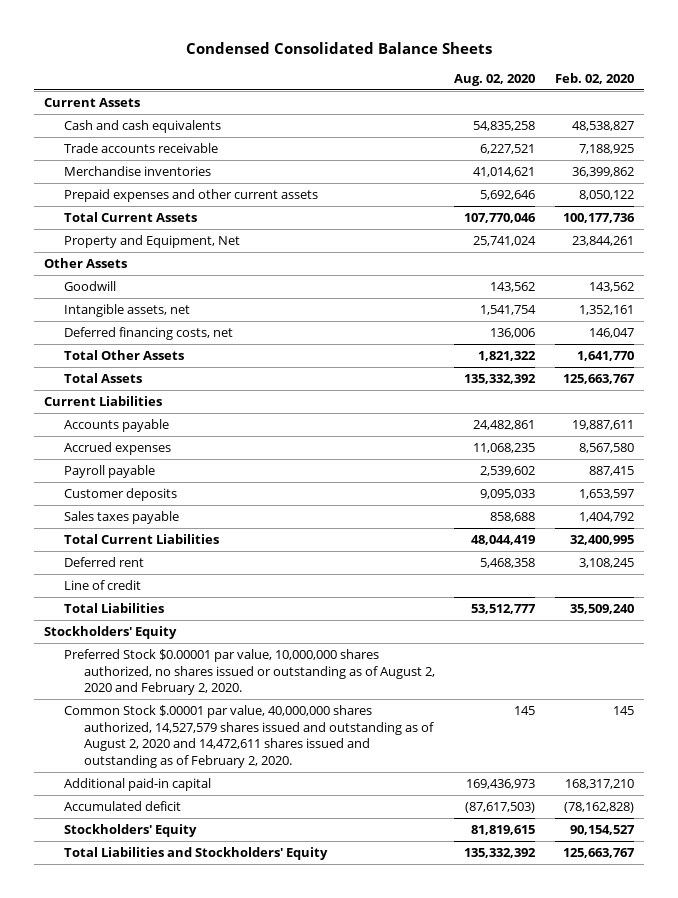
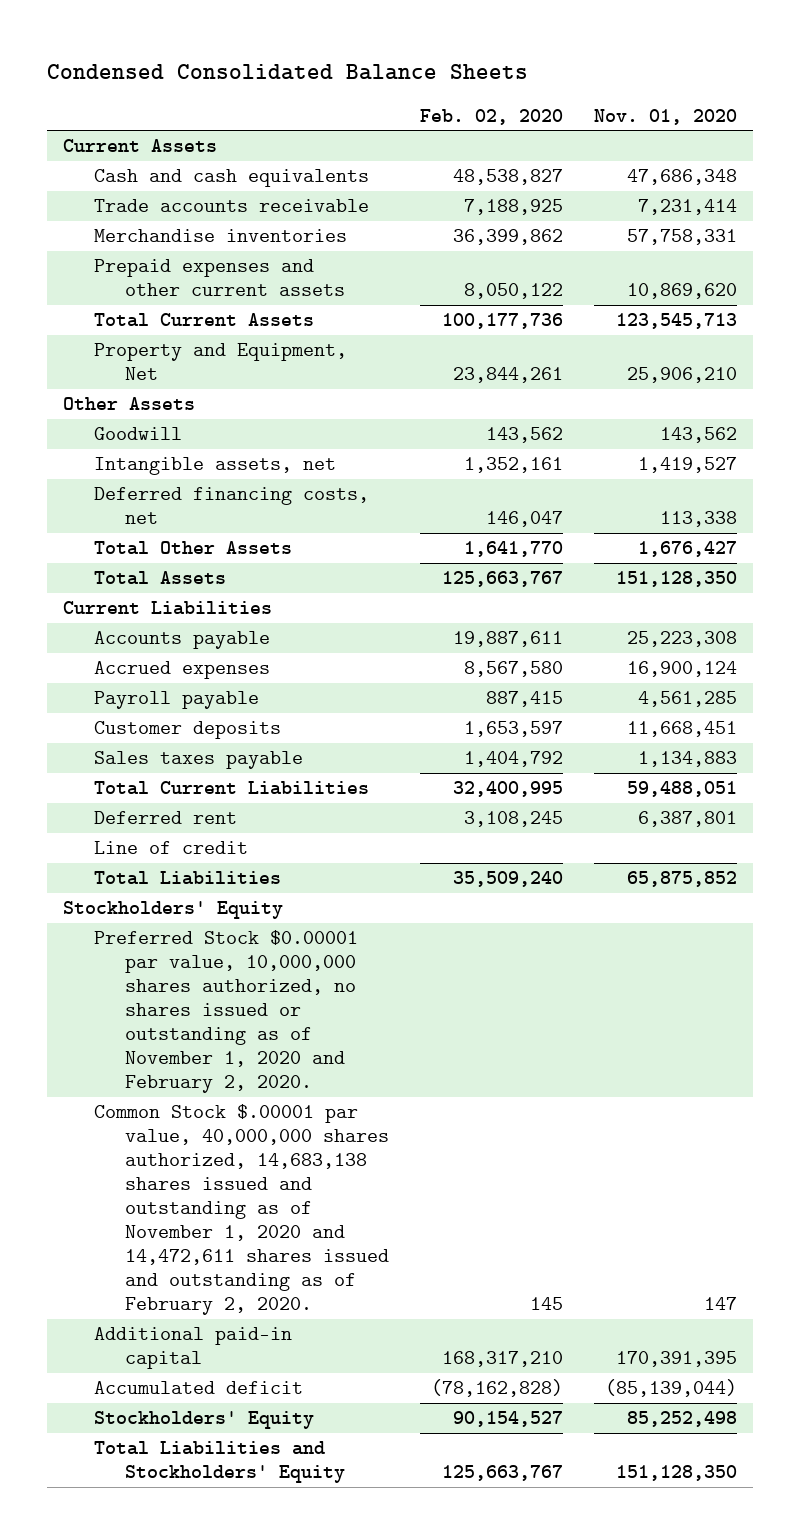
- | Aug. 02, 2020 | Feb. 02, 2020
+ | Feb. 02, 2020 | Nov. 01, 2020
- Preferred Stock $0.00001 par value, 10,000,000 shares authorized, no shares issued or outstanding as of August 2, 2020 and February 2, 2020.
- Common Stock $.00001 par value, 40,000,000 shares authorized, 14,527,579 shares issued and outstanding as of August 2, 2020 and 14,472,611 shares issued and outstanding as of February 2, 2020. | 145 | 145
+ Preferred Stock $0.00001 par value, 10,000,000 shares authorized, no shares issued or outstanding as of November 1, 2020 and February 2, 2020.
+ Common Stock $.00001 par value, 40,000,000 shares authorized, 14,683,138 shares issued and outstanding as of November 1, 2020 and 14,472,611 shares issued and outstanding as of February 2, 2020. | 145 | 147

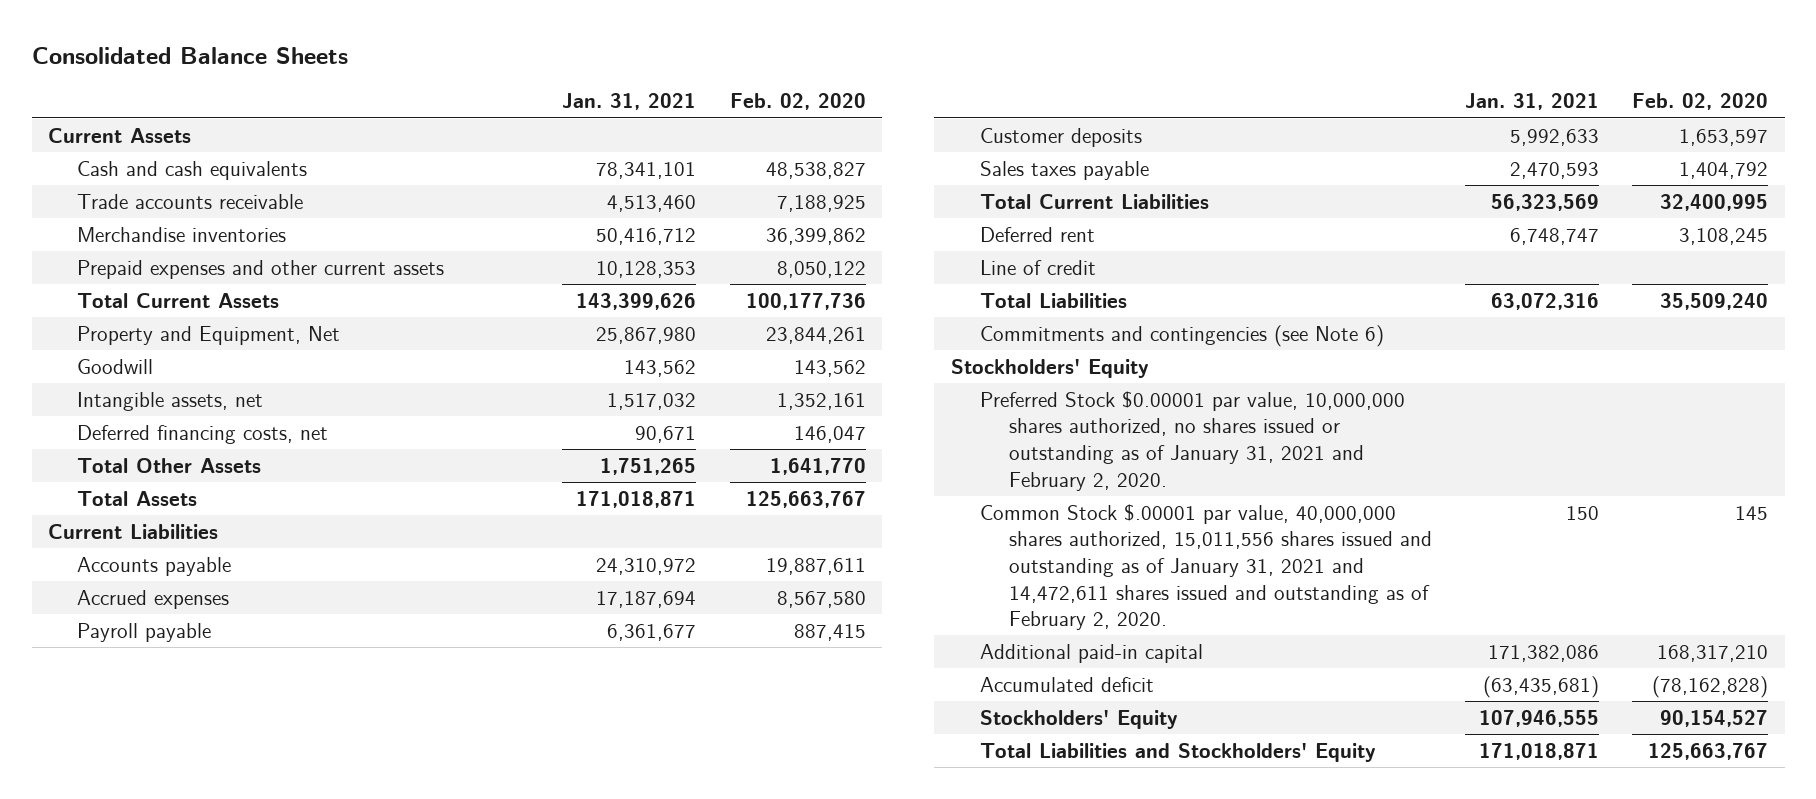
- Condensed Consolidated Balance Sheets
+ Consolidated Balance Sheets
- | Feb. 02, 2020 | Nov. 01, 2020
+ | Jan. 31, 2021 | Feb. 02, 2020
- Other Assets
+ Commitments and contingencies (see Note 6)
- Preferred Stock $0.00001 par value, 10,000,000 shares authorized, no shares issued or outstanding as of November 1, 2020 and February 2, 2020.
- Common Stock $.00001 par value, 40,000,000 shares authorized, 14,683,138 shares issued and outstanding as of November 1, 2020 and 14,472,611 shares issued and outstanding as of February 2, 2020. | 145 | 147
+ Preferred Stock $0.00001 par value, 10,000,000 shares authorized, no shares issued or outstanding as of January 31, 2021 and February 2, 2020.
+ Common Stock $.00001 par value, 40,000,000 shares authorized, 15,011,556 shares issued and outstanding as of January 31, 2021 and 14,472,611 shares issued and outstanding as of February 2, 2020. | 150 | 145

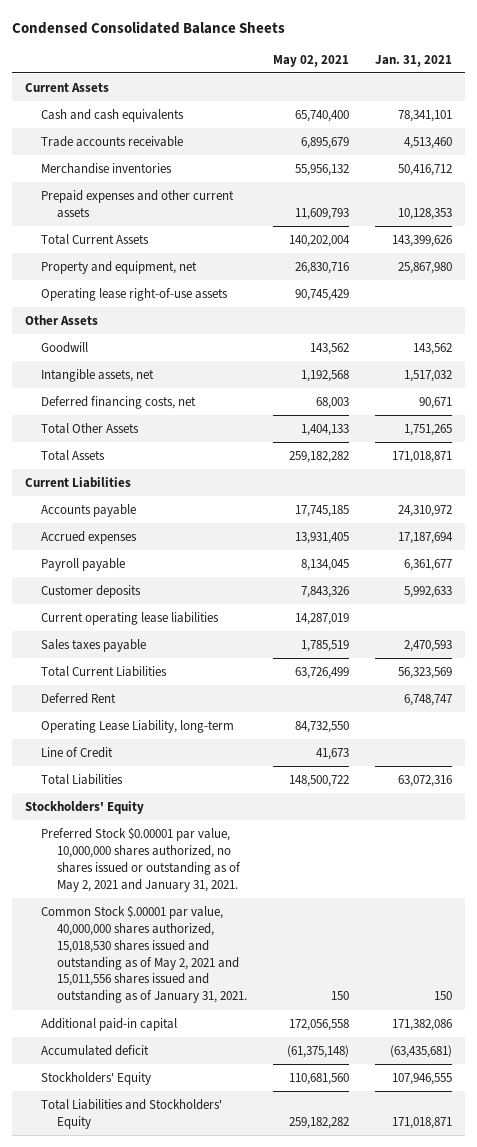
- Consolidated Balance Sheets
+ Condensed Consolidated Balance Sheets
- | Jan. 31, 2021 | Feb. 02, 2020
+ | May 02, 2021 | Jan. 31, 2021
- Property and Equipment, Net | 25,867,980 | 23,844,261
+ Property and equipment, net | 26,830,716 | 25,867,980
+ Operating lease right-of-use assets | 90,745,429 |
+ Other Assets
+ Current operating lease liabilities | 14,287,019 |
- Deferred rent | 6,748,747 | 3,108,245
- Line of credit
+ Deferred Rent | | 6,748,747
+ Operating Lease Liability, long-term | 84,732,550 |
+ Line of Credit | 41,673 |
- Commitments and contingencies (see Note 6)
- Preferred Stock $0.00001 par value, 10,000,000 shares authorized, no shares issued or outstanding as of January 31, 2021 and February 2, 2020.
- Common Stock $.00001 par value, 40,000,000 shares authorized, 15,011,556 shares issued and outstanding as of January 31, 2021 and 14,472,611 shares issued and outstanding as of February 2, 2020. | 150 | 145
+ Preferred Stock $0.00001 par value, 10,000,000 shares authorized, no shares issued or outstanding as of May 2, 2021 and January 31, 2021.
+ Common Stock $.00001 par value, 40,000,000 shares authorized, 15,018,530 shares issued and outstanding as of May 2, 2021 and 15,011,556 shares issued and outstanding as of January 31, 2021. | 150 | 150

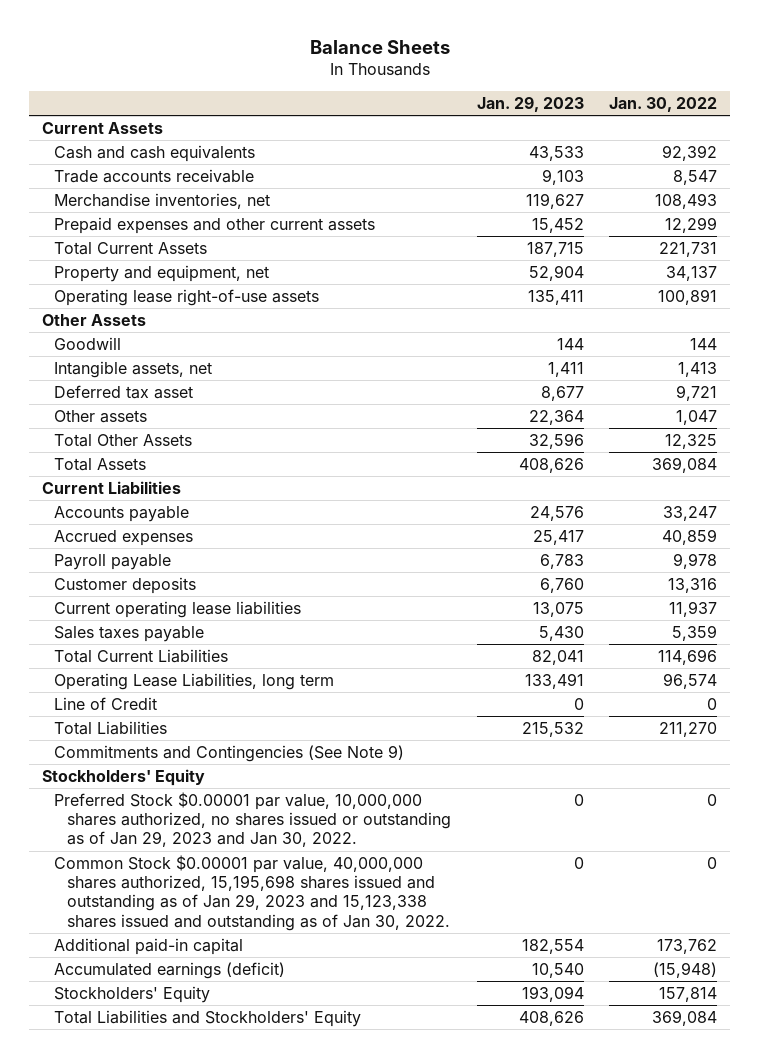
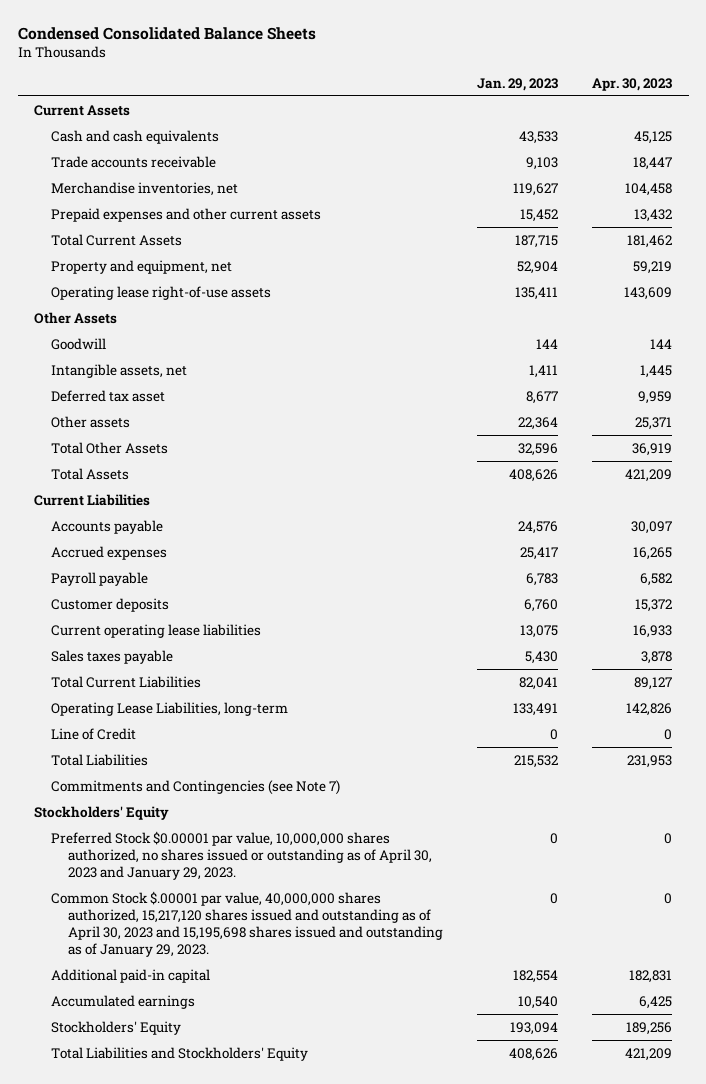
- Balance Sheets
+ Condensed Consolidated Balance Sheets
- | Jan. 29, 2023 | Jan. 30, 2022
+ | Jan. 29, 2023 | Apr. 30, 2023
- Operating Lease Liabilities, long term | 133,491 | 96,574
+ Operating Lease Liabilities, long-term | 133,491 | 142,826
- Commitments and Contingencies (See Note 9)
+ Commitments and Contingencies (see Note 7)
- Preferred Stock $0.00001 par value, 10,000,000 shares authorized, no shares issued or outstanding as of Jan 29, 2023 and Jan 30, 2022. | 0 | 0
- Common Stock $0.00001 par value, 40,000,000 shares authorized, 15,195,698 shares issued and outstanding as of Jan 29, 2023 and 15,123,338 shares issued and outstanding as of Jan 30, 2022. | 0 | 0
+ Preferred Stock $0.00001 par value, 10,000,000 shares authorized, no shares issued or outstanding as of April 30, 2023 and January 29, 2023. | 0 | 0
+ Common Stock $.00001 par value, 40,000,000 shares authorized, 15,217,120 shares issued and outstanding as of April 30, 2023 and 15,195,698 shares issued and outstanding as of January 29, 2023. | 0 | 0
- Accumulated earnings (deficit) | 10,540 | (15,948)
+ Accumulated earnings | 10,540 | 6,425

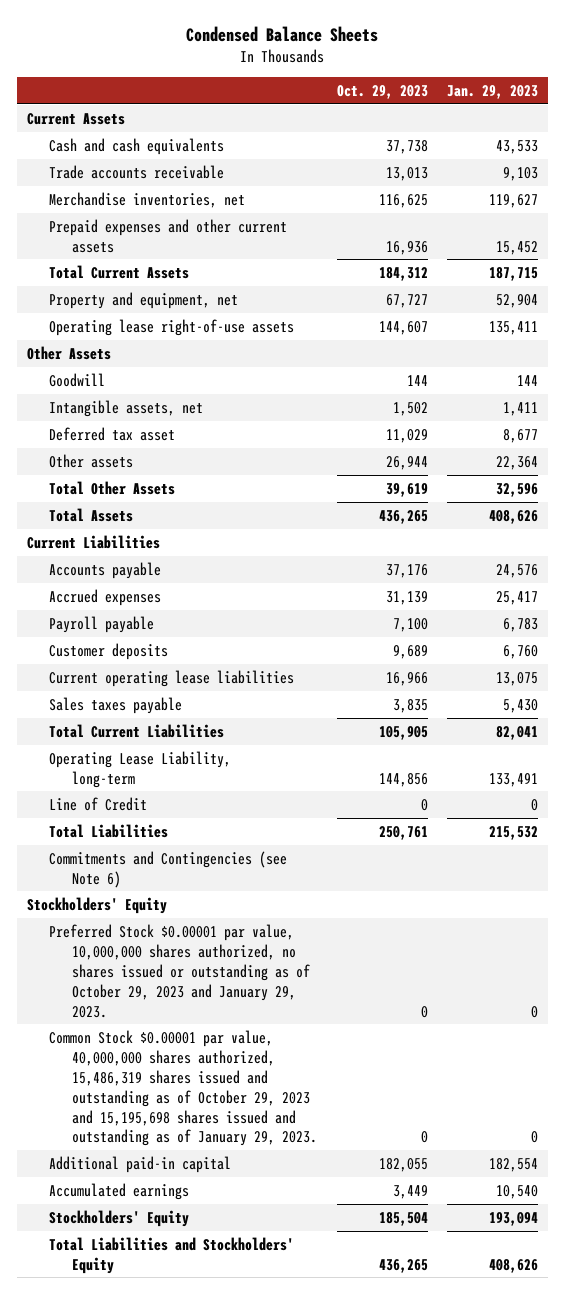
- Condensed Consolidated Balance Sheets
+ Condensed Balance Sheets
- | Jan. 29, 2023 | Apr. 30, 2023
+ | Oct. 29, 2023 | Jan. 29, 2023
- Operating Lease Liabilities, long-term | 133,491 | 142,826
+ Operating Lease Liability, long-term | 144,856 | 133,491
- Commitments and Contingencies (see Note 7)
+ Commitments and Contingencies (see Note 6)
- Preferred Stock $0.00001 par value, 10,000,000 shares authorized, no shares issued or outstanding as of April 30, 2023 and January 29, 2023. | 0 | 0
- Common Stock $.00001 par value, 40,000,000 shares authorized, 15,217,120 shares issued and outstanding as of April 30, 2023 and 15,195,698 shares issued and outstanding as of January 29, 2023. | 0 | 0
+ Preferred Stock $0.00001 par value, 10,000,000 shares authorized, no shares issued or outstanding as of October 29, 2023 and January 29, 2023. | 0 | 0
+ Common Stock $0.00001 par value, 40,000,000 shares authorized, 15,486,319 shares issued and outstanding as of October 29, 2023 and 15,195,698 shares issued and outstanding as of January 29, 2023. | 0 | 0

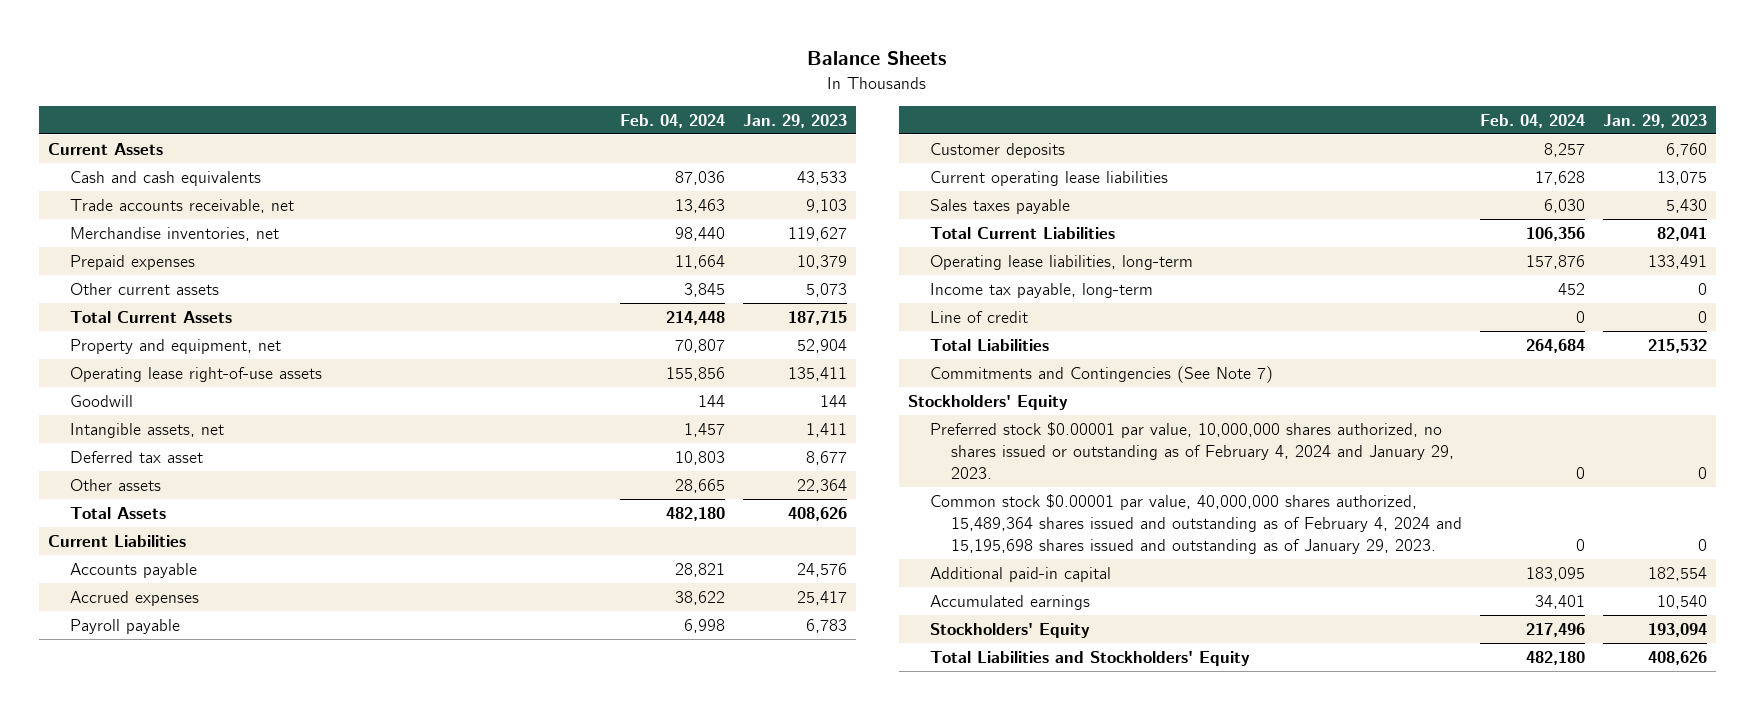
- Condensed Balance Sheets
+ Balance Sheets
- | Oct. 29, 2023 | Jan. 29, 2023
+ | Feb. 04, 2024 | Jan. 29, 2023
- Trade accounts receivable | 13,013 | 9,103
+ Trade accounts receivable, net | 13,463 | 9,103
- Prepaid expenses and other current assets | 16,936 | 15,452
+ Prepaid expenses | 11,664 | 10,379
+ Other current assets | 3,845 | 5,073
- Other Assets
- Total Other Assets | 39,619 | 32,596
- Operating Lease Liability, long-term | 144,856 | 133,491
- Line of Credit | 0 | 0
+ Operating lease liabilities, long-term | 157,876 | 133,491
+ Income tax payable, long-term | 452 | 0
+ Line of credit | 0 | 0
- Commitments and Contingencies (see Note 6)
+ Commitments and Contingencies (See Note 7)
- Preferred Stock $0.00001 par value, 10,000,000 shares authorized, no shares issued or outstanding as of October 29, 2023 and January 29, 2023. | 0 | 0
- Common Stock $0.00001 par value, 40,000,000 shares authorized, 15,486,319 shares issued and outstanding as of October 29, 2023 and 15,195,698 shares issued and outstanding as of January 29, 2023. | 0 | 0
+ Preferred stock $0.00001 par value, 10,000,000 shares authorized, no shares issued or outstanding as of February 4, 2024 and January 29, 2023. | 0 | 0
+ Common stock $0.00001 par value, 40,000,000 shares authorized, 15,489,364 shares issued and outstanding as of February 4, 2024 and 15,195,698 shares issued and outstanding as of January 29, 2023. | 0 | 0

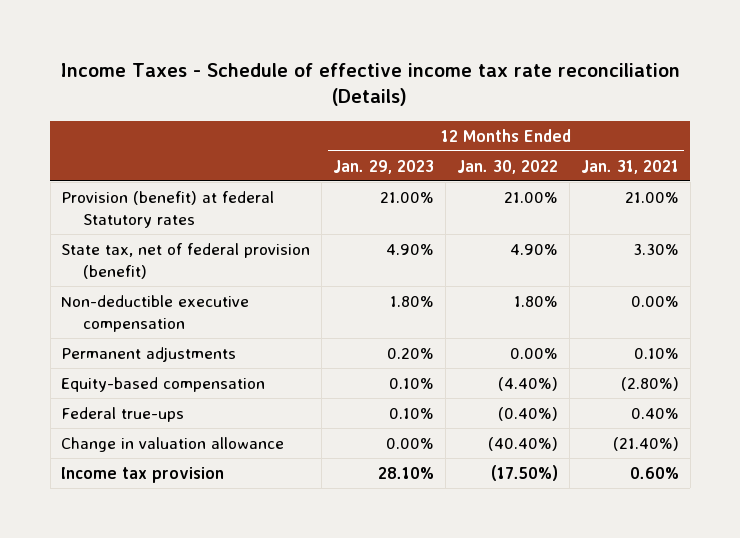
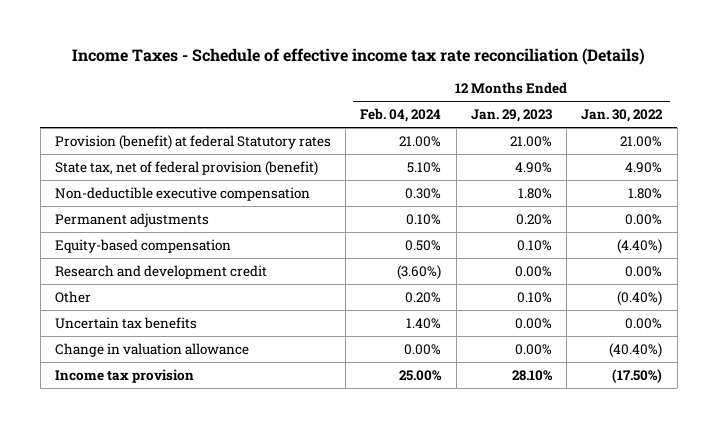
- | 12 Months Ended Jan. 29, 2023 | 12 Months Ended Jan. 30, 2022 | 12 Months Ended Jan. 31, 2021
+ | 12 Months Ended Feb. 04, 2024 | 12 Months Ended Jan. 29, 2023 | 12 Months Ended Jan. 30, 2022
- Federal true-ups | 0.10% | (0.40%) | 0.40%
+ Research and development credit | (3.60%) | 0.00% | 0.00%
+ Other | 0.20% | 0.10% | (0.40%)
+ Uncertain tax benefits | 1.40% | 0.00% | 0.00%

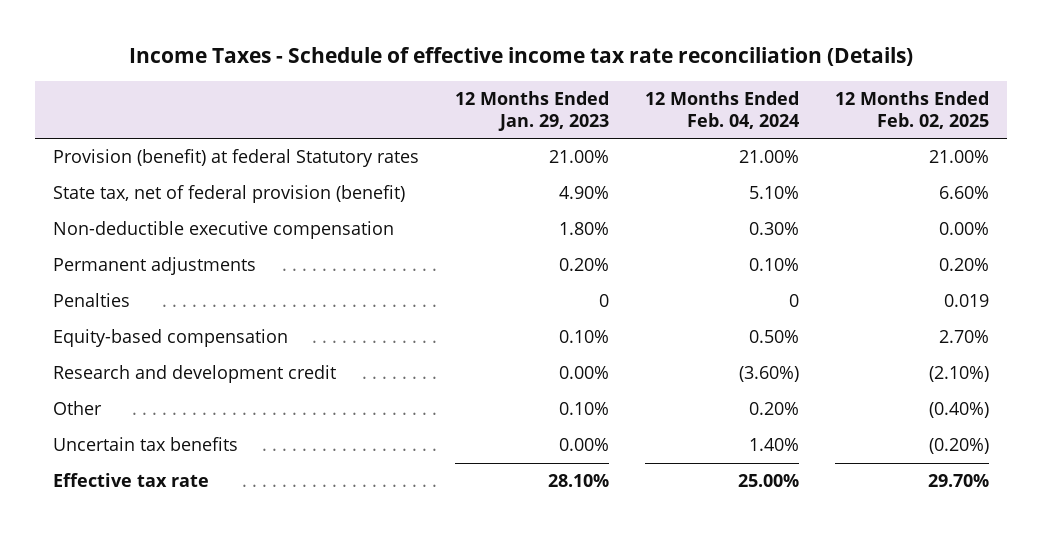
- | 12 Months Ended Feb. 04, 2024 | 12 Months Ended Jan. 29, 2023 | 12 Months Ended Jan. 30, 2022
+ | 12 Months Ended Jan. 29, 2023 | 12 Months Ended Feb. 04, 2024 | 12 Months Ended Feb. 02, 2025
+ Penalties | 0 | 0 | 0.019
- Change in valuation allowance | 0.00% | 0.00% | (40.40%)
- Income tax provision | 25.00% | 28.10% | (17.50%)
+ Effective tax rate | 28.10% | 25.00% | 29.70%

